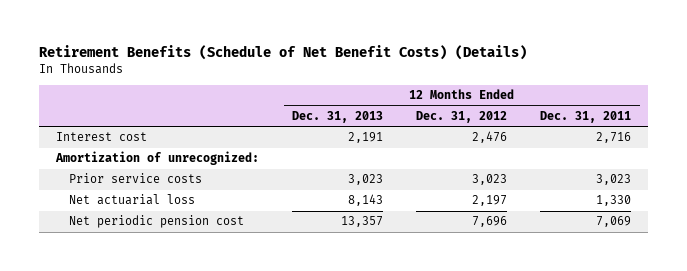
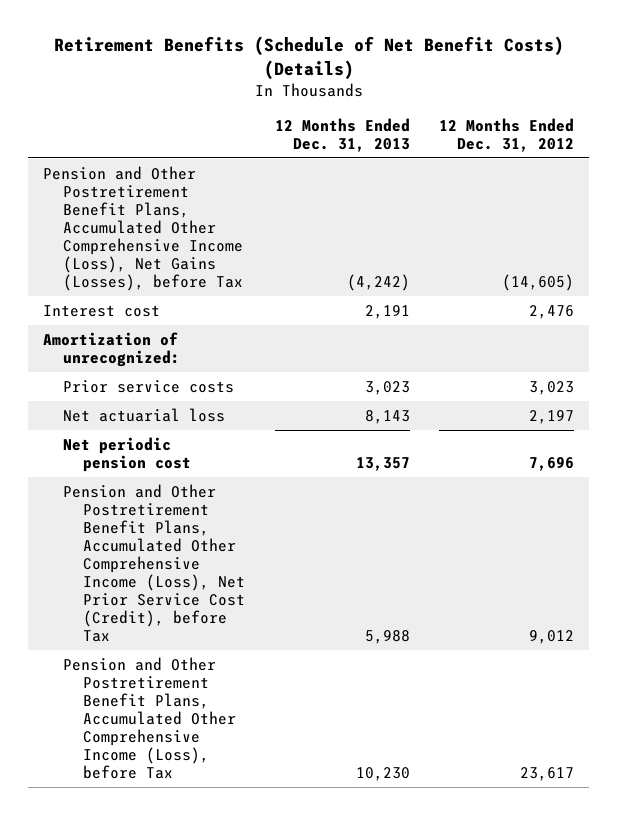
- | 12 Months Ended Dec. 31, 2013 | 12 Months Ended Dec. 31, 2012 | 12 Months Ended Dec. 31, 2011
+ | 12 Months Ended Dec. 31, 2013 | 12 Months Ended Dec. 31, 2012
+ Pension and Other Postretirement Benefit Plans, Accumulated Other Comprehensive Income (Loss), Net Gains (Losses), before Tax | (4,242) | (14,605)
+ Pension and Other Postretirement Benefit Plans, Accumulated Other Comprehensive Income (Loss), Net Prior Service Cost (Credit), before Tax | 5,988 | 9,012
+ Pension and Other Postretirement Benefit Plans, Accumulated Other Comprehensive Income (Loss), before Tax | 10,230 | 23,617

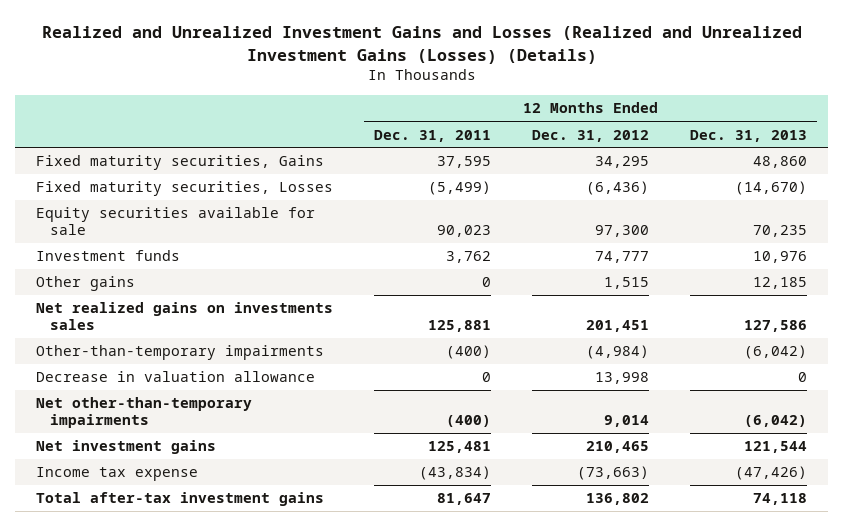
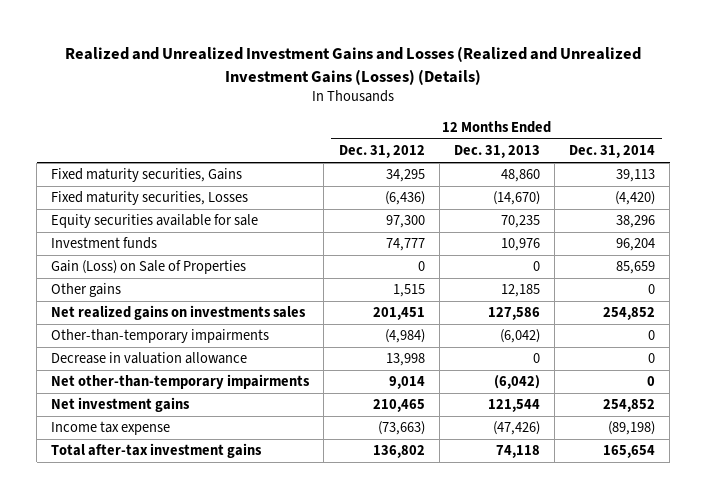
- | 12 Months Ended Dec. 31, 2011 | 12 Months Ended Dec. 31, 2012 | 12 Months Ended Dec. 31, 2013
+ | 12 Months Ended Dec. 31, 2012 | 12 Months Ended Dec. 31, 2013 | 12 Months Ended Dec. 31, 2014
+ Gain (Loss) on Sale of Properties | 0 | 0 | 85,659

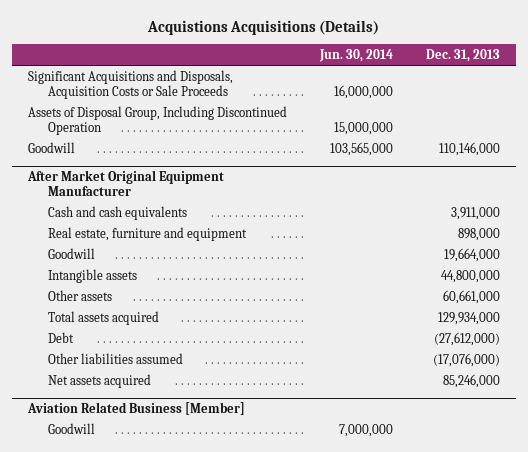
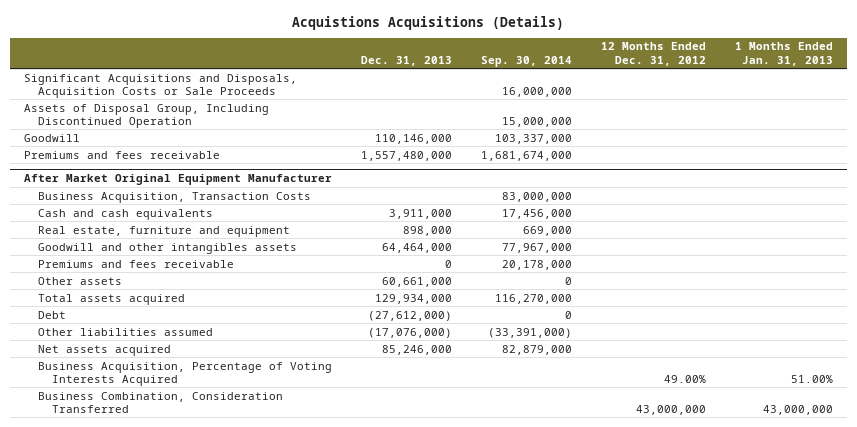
- | Jun. 30, 2014 | Dec. 31, 2013
+ | Dec. 31, 2013 | Sep. 30, 2014 | 12 Months Ended Dec. 31, 2012 | 1 Months Ended Jan. 31, 2013
+ Premiums and fees receivable | 1,557,480,000 | 1,681,674,000 | |
@ After Market Original Equipment Manufacturer
+ Business Acquisition, Transaction Costs | | 83,000,000 | |
- Goodwill | | 19,664,000
- Intangible assets | | 44,800,000
+ Goodwill and other intangibles assets | 64,464,000 | 77,967,000 | |
+ Premiums and fees receivable | 0 | 20,178,000 | |
- Aviation Related Business [Member]
- Goodwill | 7,000,000 |
@ After Market Original Equipment Manufacturer
+ Business Acquisition, Percentage of Voting Interests Acquired | | | 49.00% | 51.00%
+ Business Combination, Consideration Transferred | | | 43,000,000 | 43,000,000

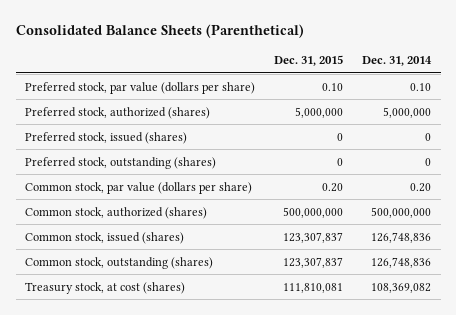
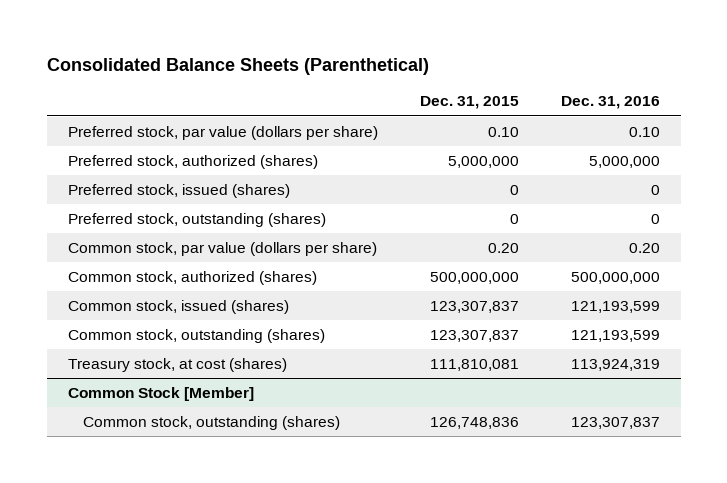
- | Dec. 31, 2015 | Dec. 31, 2014
+ | Dec. 31, 2015 | Dec. 31, 2016
+ Common Stock [Member]
+ Common stock, outstanding (shares) | 126,748,836 | 123,307,837

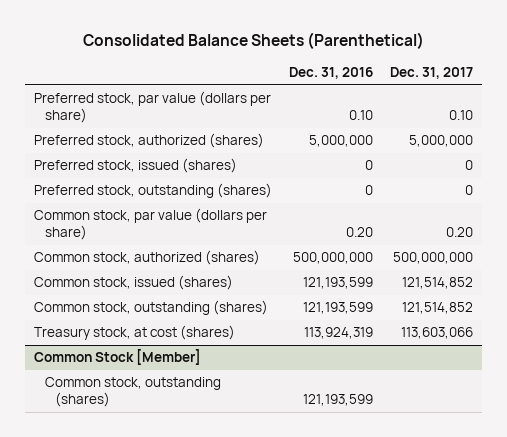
- | Dec. 31, 2015 | Dec. 31, 2016
+ | Dec. 31, 2016 | Dec. 31, 2017
@ Common Stock [Member]
- Common stock, outstanding (shares) | 126,748,836 | 123,307,837
+ Common stock, outstanding (shares) | 121,193,599 |

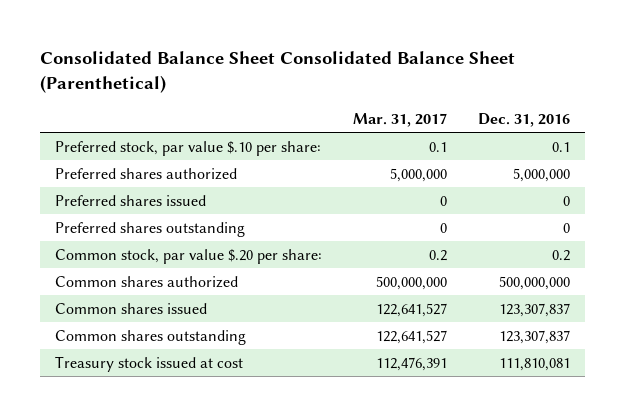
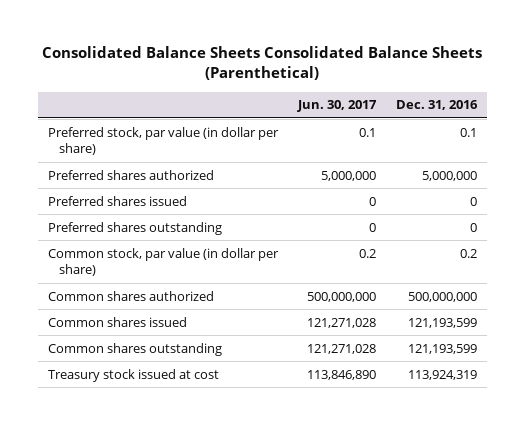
- Consolidated Balance Sheet Consolidated Balance Sheet (Parenthetical)
+ Consolidated Balance Sheets Consolidated Balance Sheets (Parenthetical)
- | Mar. 31, 2017 | Dec. 31, 2016
+ | Jun. 30, 2017 | Dec. 31, 2016
- Preferred stock, par value $.10 per share: | 0.1 | 0.1
+ Preferred stock, par value (in dollar per share) | 0.1 | 0.1
- Common stock, par value $.20 per share: | 0.2 | 0.2
+ Common stock, par value (in dollar per share) | 0.2 | 0.2
- Common shares issued | 122,641,527 | 123,307,837
- Common shares outstanding | 122,641,527 | 123,307,837
- Treasury stock issued at cost | 112,476,391 | 111,810,081
+ Common shares issued | 121,271,028 | 121,193,599
+ Common shares outstanding | 121,271,028 | 121,193,599
+ Treasury stock issued at cost | 113,846,890 | 113,924,319

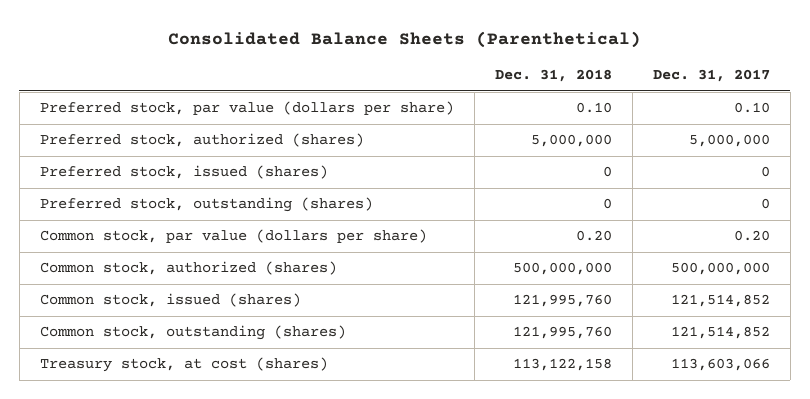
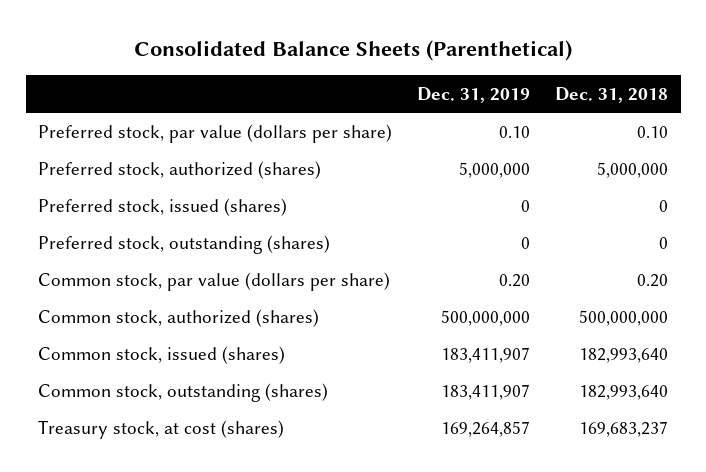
- | Dec. 31, 2018 | Dec. 31, 2017
+ | Dec. 31, 2019 | Dec. 31, 2018
- Common stock, issued (shares) | 121,995,760 | 121,514,852
- Common stock, outstanding (shares) | 121,995,760 | 121,514,852
- Treasury stock, at cost (shares) | 113,122,158 | 113,603,066
+ Common stock, issued (shares) | 183,411,907 | 182,993,640
+ Common stock, outstanding (shares) | 183,411,907 | 182,993,640
+ Treasury stock, at cost (shares) | 169,264,857 | 169,683,237

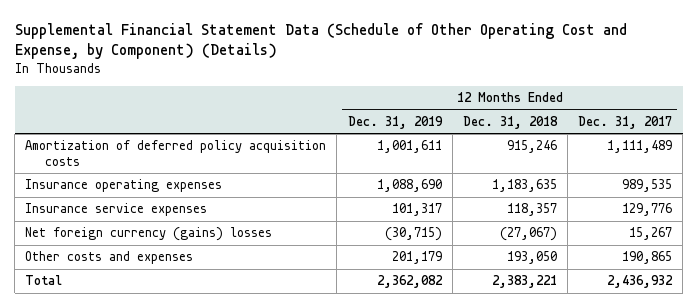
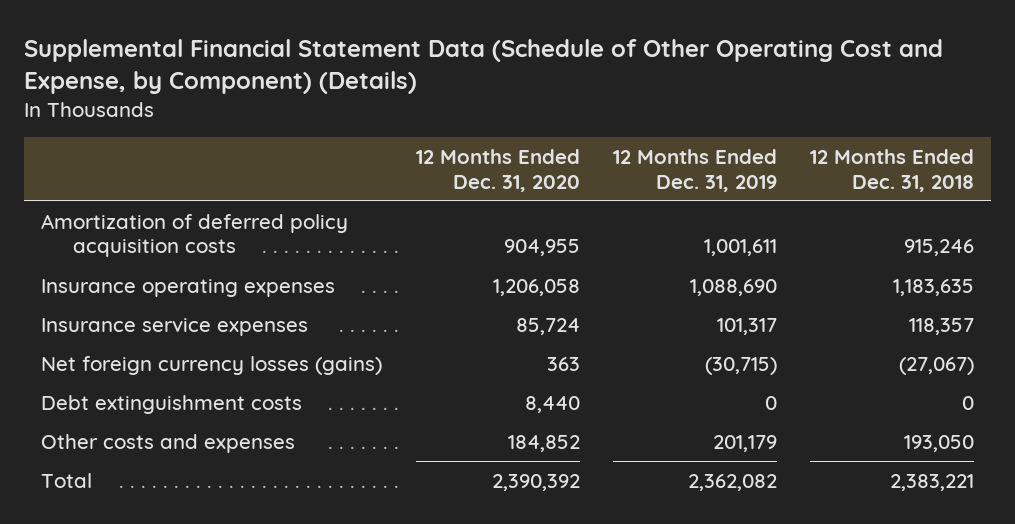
- | 12 Months Ended Dec. 31, 2019 | 12 Months Ended Dec. 31, 2018 | 12 Months Ended Dec. 31, 2017
+ | 12 Months Ended Dec. 31, 2020 | 12 Months Ended Dec. 31, 2019 | 12 Months Ended Dec. 31, 2018
- Net foreign currency (gains) losses | (30,715) | (27,067) | 15,267
+ Net foreign currency losses (gains) | 363 | (30,715) | (27,067)
+ Debt extinguishment costs | 8,440 | 0 | 0

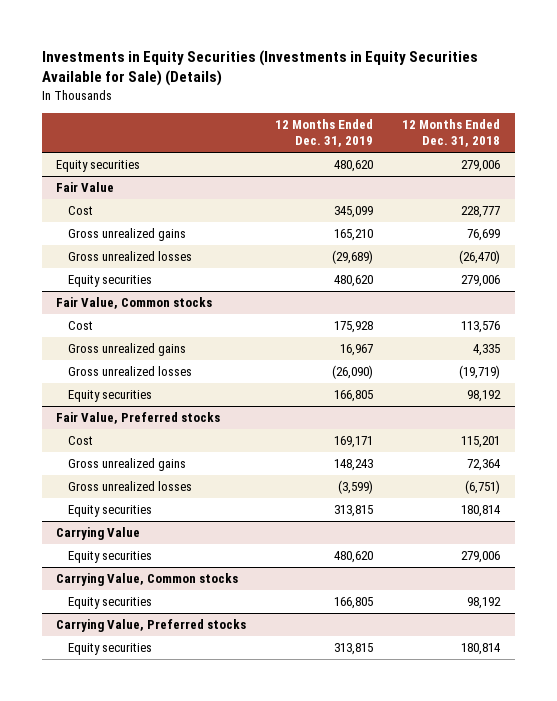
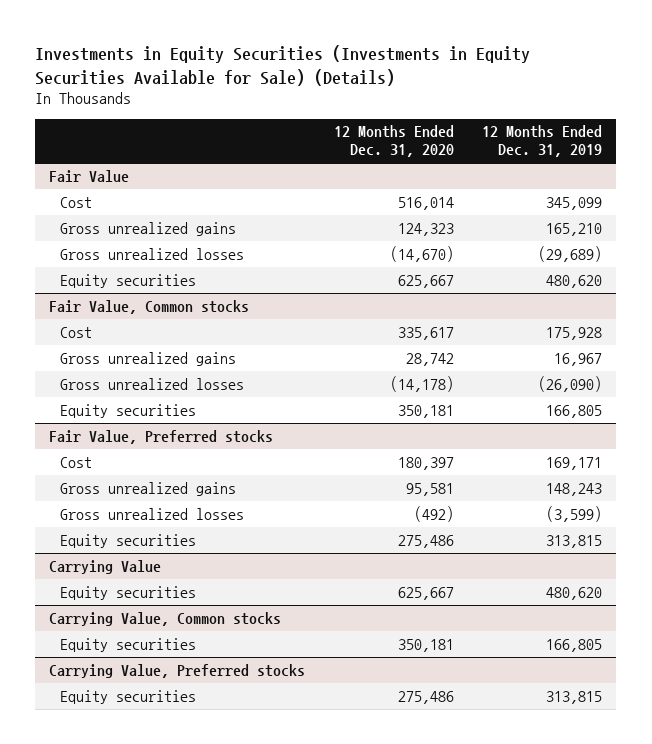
- | 12 Months Ended Dec. 31, 2019 | 12 Months Ended Dec. 31, 2018
+ | 12 Months Ended Dec. 31, 2020 | 12 Months Ended Dec. 31, 2019
- Equity securities | 480,620 | 279,006

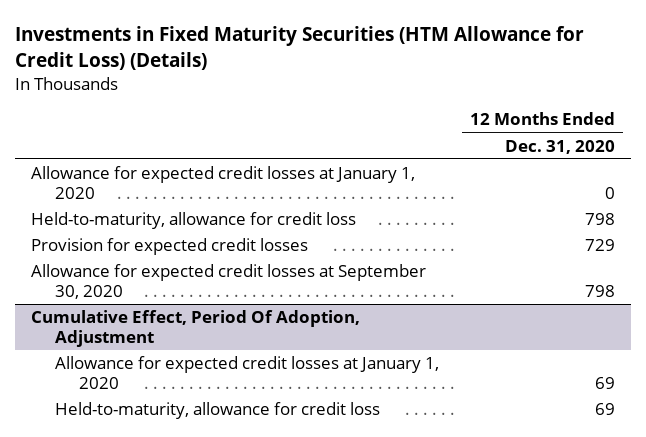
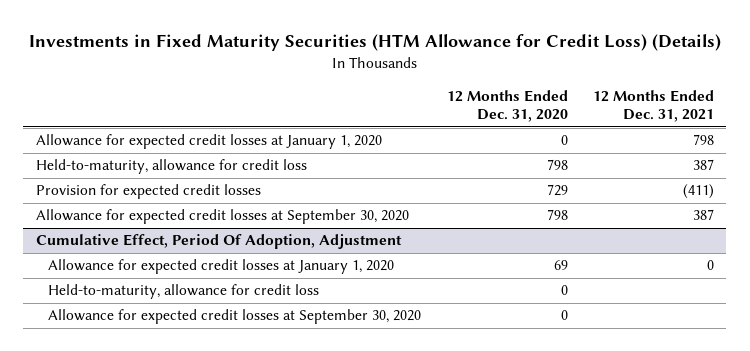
- | 12 Months Ended Dec. 31, 2020
+ | 12 Months Ended Dec. 31, 2020 | 12 Months Ended Dec. 31, 2021
@ Cumulative Effect, Period Of Adoption, Adjustment
- Held-to-maturity, allowance for credit loss | 69
+ Held-to-maturity, allowance for credit loss | 0 |
+ Allowance for expected credit losses at September 30, 2020 | 0 |

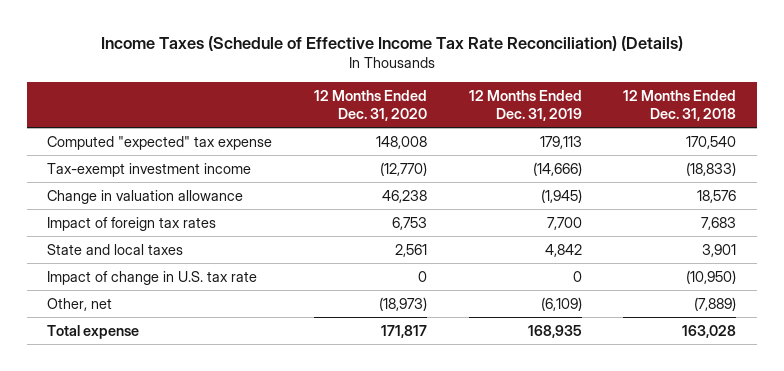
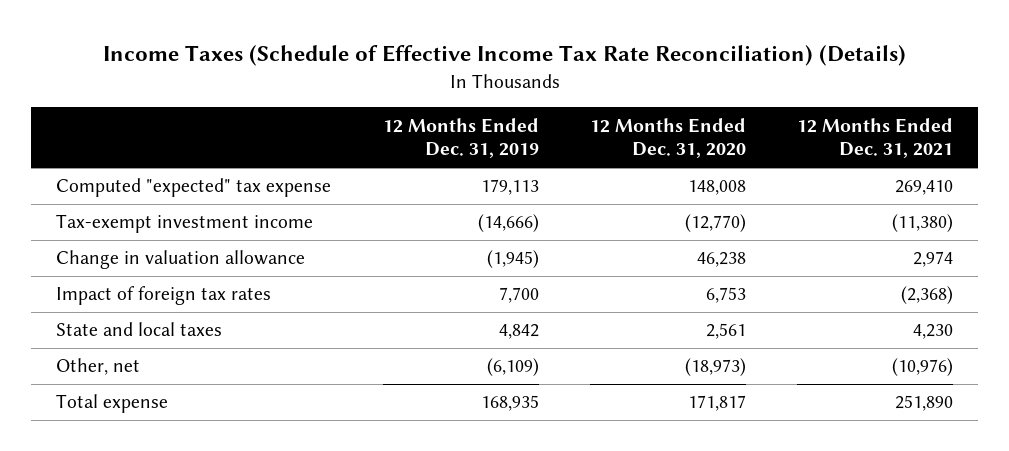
- | 12 Months Ended Dec. 31, 2020 | 12 Months Ended Dec. 31, 2019 | 12 Months Ended Dec. 31, 2018
+ | 12 Months Ended Dec. 31, 2019 | 12 Months Ended Dec. 31, 2020 | 12 Months Ended Dec. 31, 2021
- Impact of change in U.S. tax rate | 0 | 0 | (10,950)

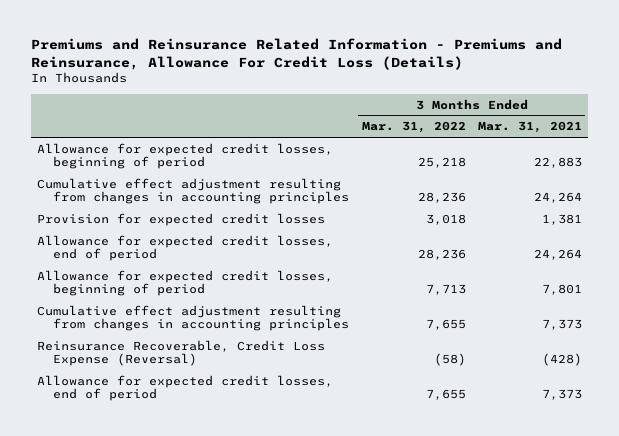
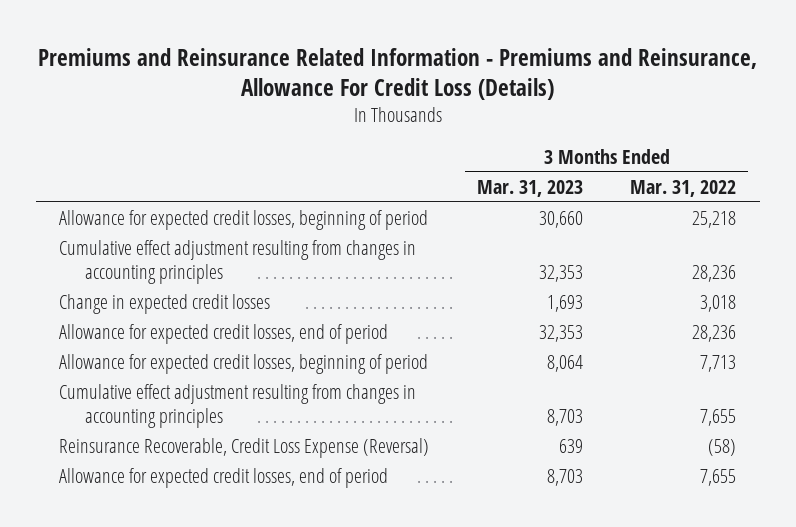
- | 3 Months Ended Mar. 31, 2022 | 3 Months Ended Mar. 31, 2021
+ | 3 Months Ended Mar. 31, 2023 | 3 Months Ended Mar. 31, 2022
- Provision for expected credit losses | 3,018 | 1,381
+ Change in expected credit losses | 1,693 | 3,018

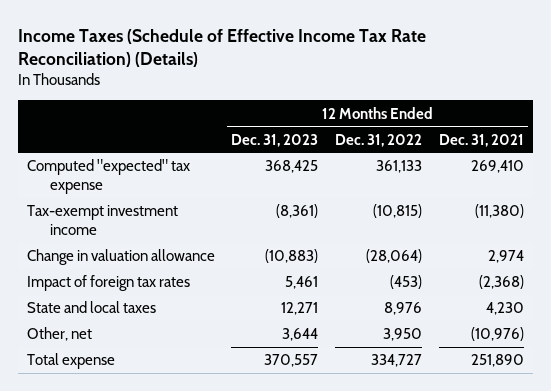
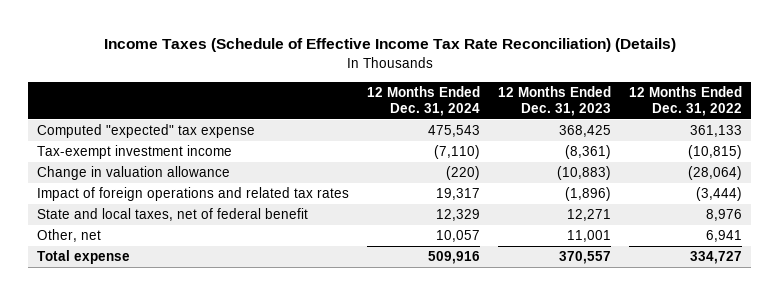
- | 12 Months Ended Dec. 31, 2023 | 12 Months Ended Dec. 31, 2022 | 12 Months Ended Dec. 31, 2021
+ | 12 Months Ended Dec. 31, 2024 | 12 Months Ended Dec. 31, 2023 | 12 Months Ended Dec. 31, 2022
- Impact of foreign tax rates | 5,461 | (453) | (2,368)
- State and local taxes | 12,271 | 8,976 | 4,230
- Other, net | 3,644 | 3,950 | (10,976)
+ Impact of foreign operations and related tax rates | 19,317 | (1,896) | (3,444)
+ State and local taxes, net of federal benefit | 12,329 | 12,271 | 8,976
+ Other, net | 10,057 | 11,001 | 6,941

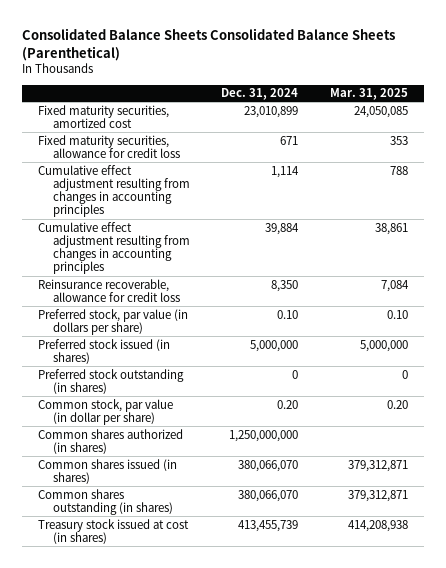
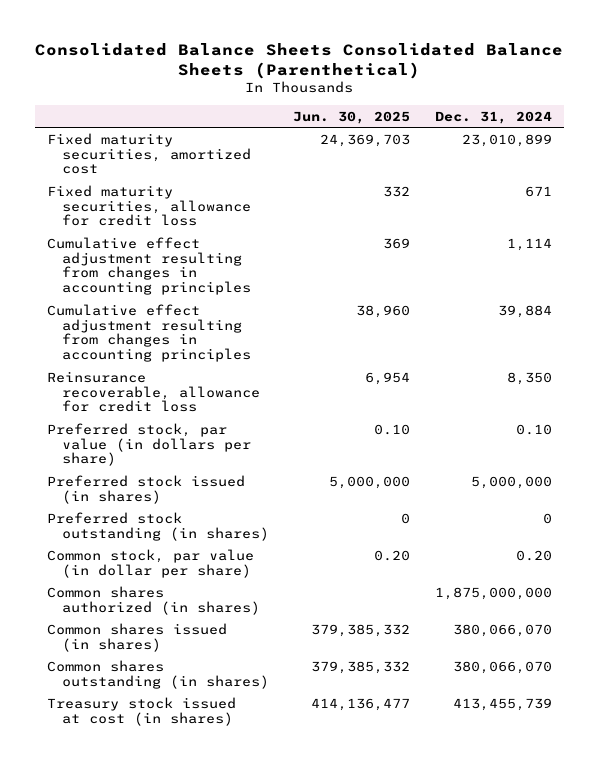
- | Dec. 31, 2024 | Mar. 31, 2025
+ | Jun. 30, 2025 | Dec. 31, 2024
- Common shares authorized (in shares) | 1,250,000,000 |
+ Common shares authorized (in shares) | | 1,875,000,000

